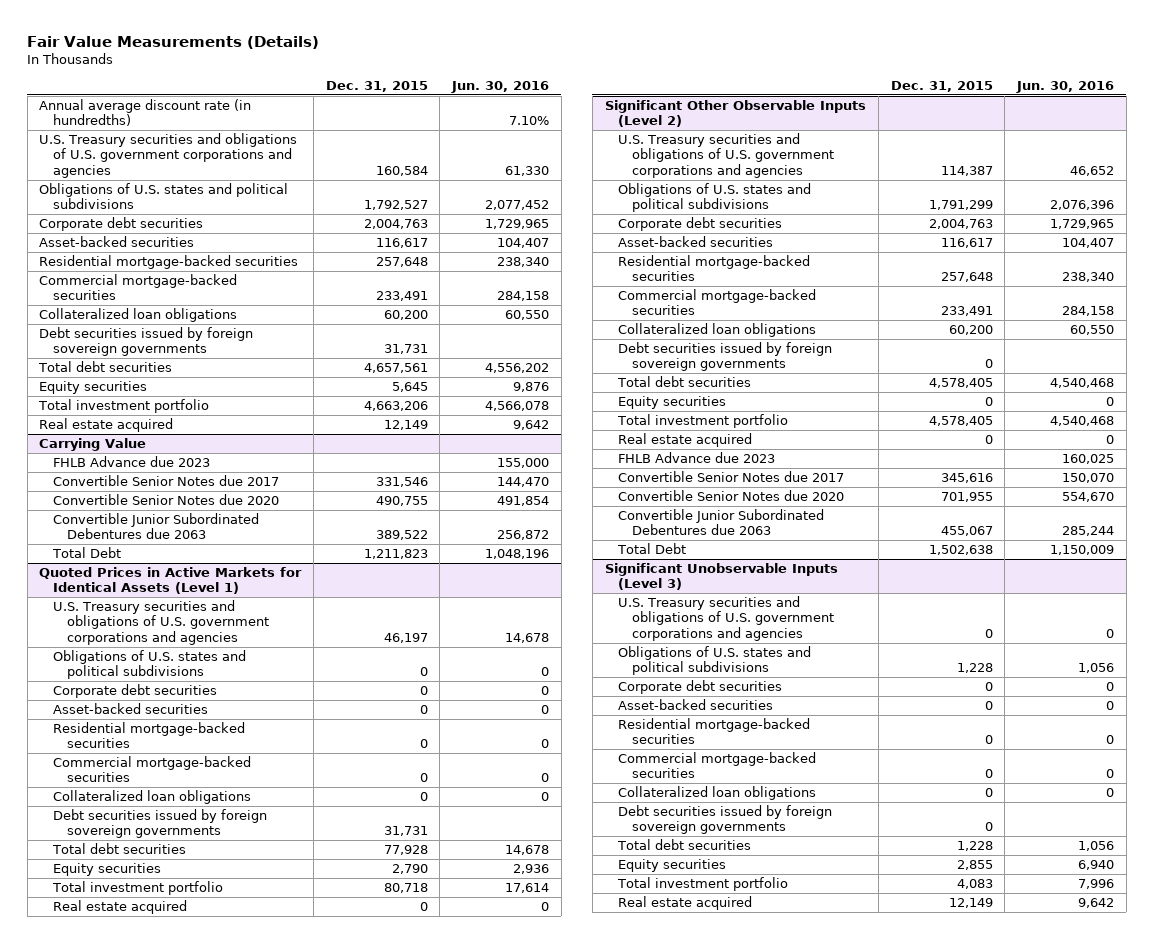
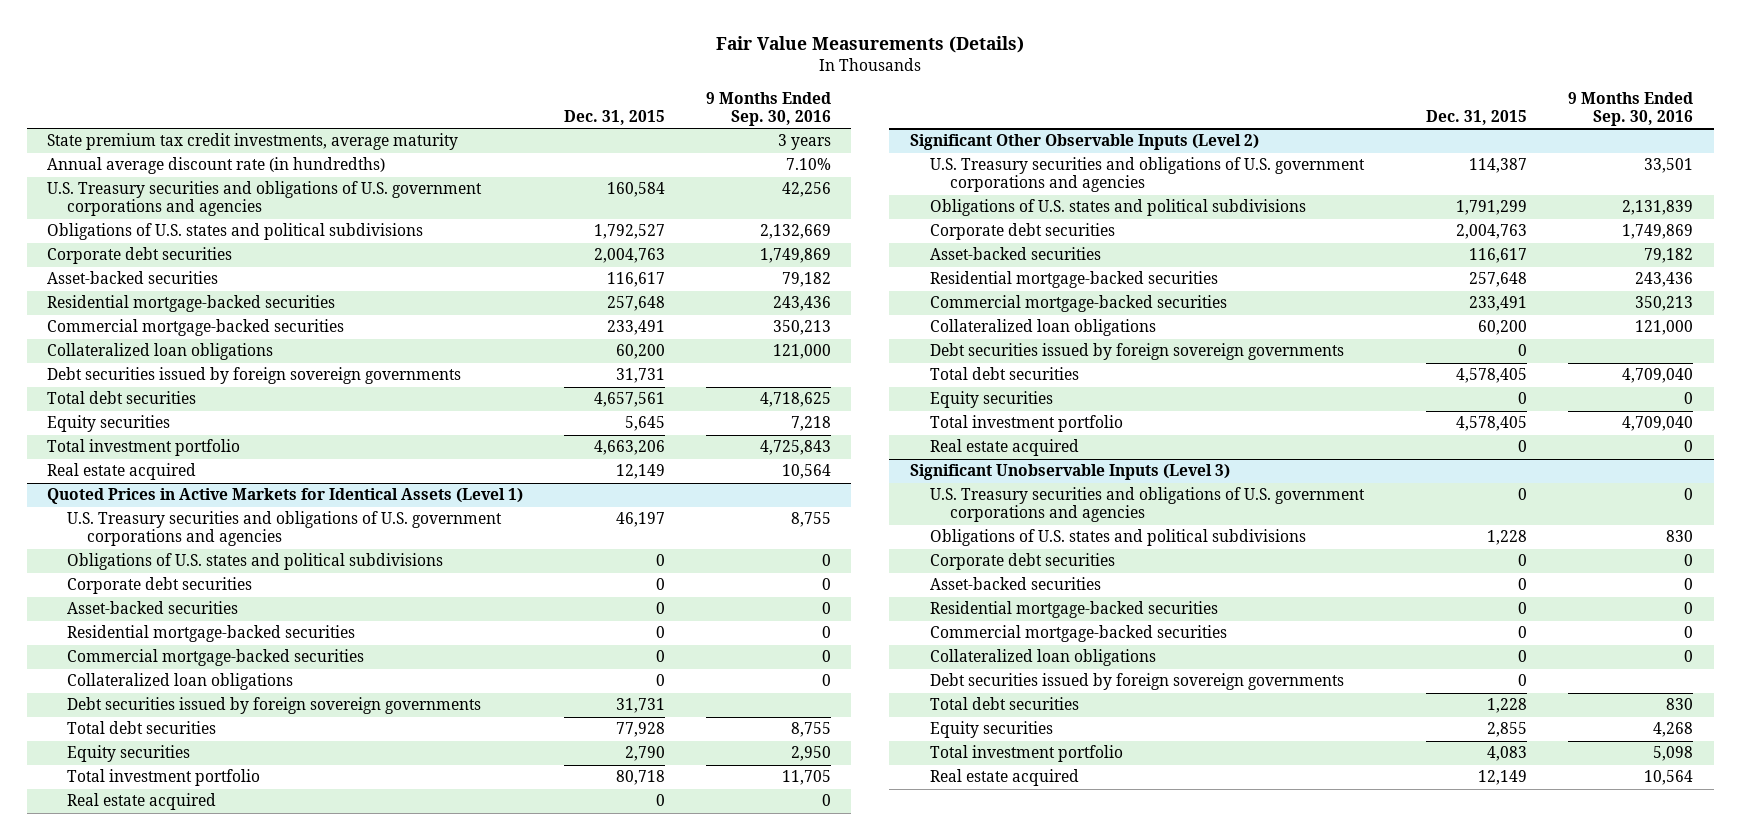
- | Dec. 31, 2015 | Jun. 30, 2016
+ | Dec. 31, 2015 | 9 Months Ended Sep. 30, 2016
+ State premium tax credit investments, average maturity | | 3 years
- Carrying Value
- FHLB Advance due 2023 | | 155,000
- Convertible Senior Notes due 2017 | 331,546 | 144,470
- Convertible Senior Notes due 2020 | 490,755 | 491,854
- Convertible Junior Subordinated Debentures due 2063 | 389,522 | 256,872
- Total Debt | 1,211,823 | 1,048,196
@ Significant Other Observable Inputs (Level 2)
- FHLB Advance due 2023 | | 160,025
- Convertible Senior Notes due 2017 | 345,616 | 150,070
- Convertible Senior Notes due 2020 | 701,955 | 554,670
- Convertible Junior Subordinated Debentures due 2063 | 455,067 | 285,244
- Total Debt | 1,502,638 | 1,150,009

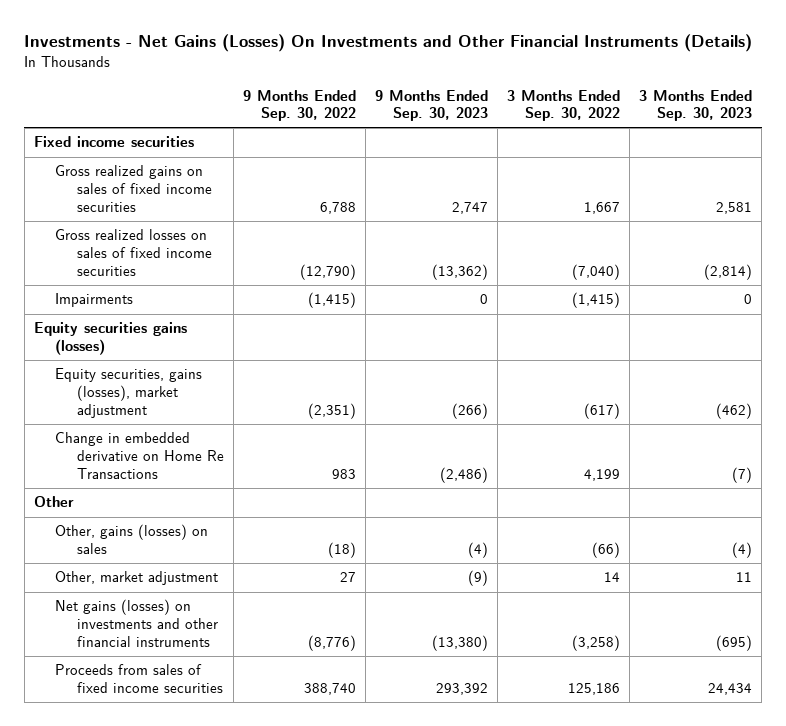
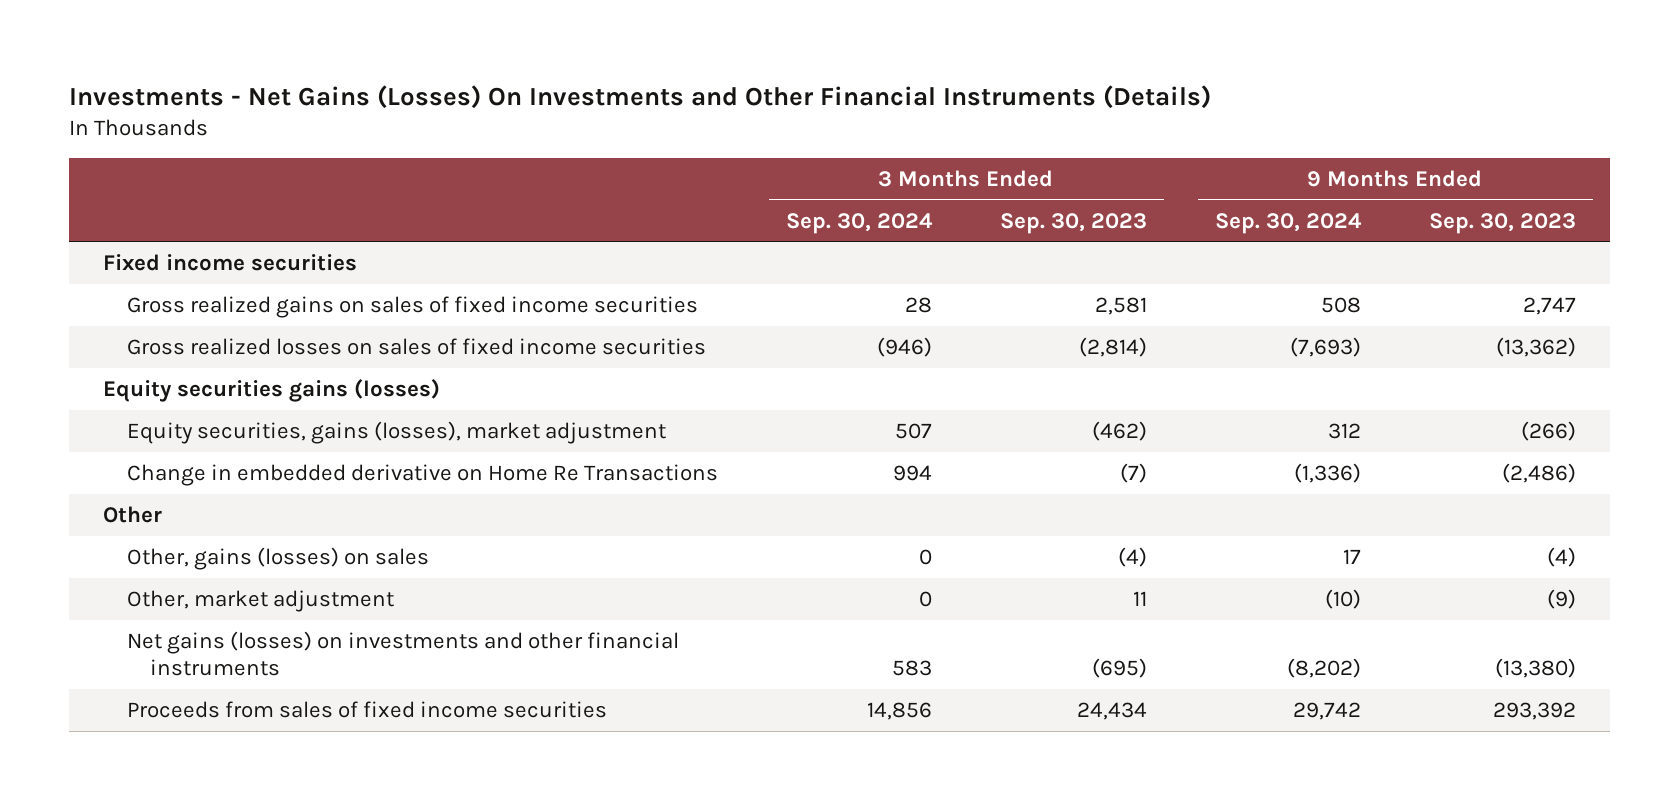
- | 9 Months Ended Sep. 30, 2022 | 9 Months Ended Sep. 30, 2023 | 3 Months Ended Sep. 30, 2022 | 3 Months Ended Sep. 30, 2023
+ | 3 Months Ended Sep. 30, 2024 | 3 Months Ended Sep. 30, 2023 | 9 Months Ended Sep. 30, 2024 | 9 Months Ended Sep. 30, 2023
- Impairments | (1,415) | 0 | (1,415) | 0

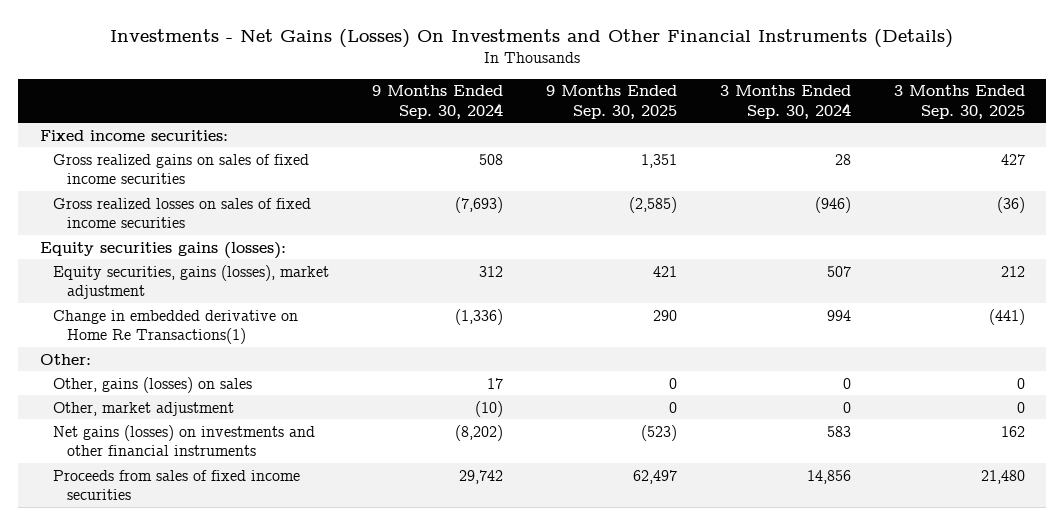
- | 3 Months Ended Sep. 30, 2024 | 3 Months Ended Sep. 30, 2023 | 9 Months Ended Sep. 30, 2024 | 9 Months Ended Sep. 30, 2023
+ | 9 Months Ended Sep. 30, 2024 | 9 Months Ended Sep. 30, 2025 | 3 Months Ended Sep. 30, 2024 | 3 Months Ended Sep. 30, 2025
- Fixed income securities
+ Fixed income securities:
- Equity securities gains (losses)
+ Equity securities gains (losses):
- Change in embedded derivative on Home Re Transactions | 994 | (7) | (1,336) | (2,486)
- Other
+ Change in embedded derivative on Home Re Transactions(1) | (1,336) | 290 | 994 | (441)
+ Other:

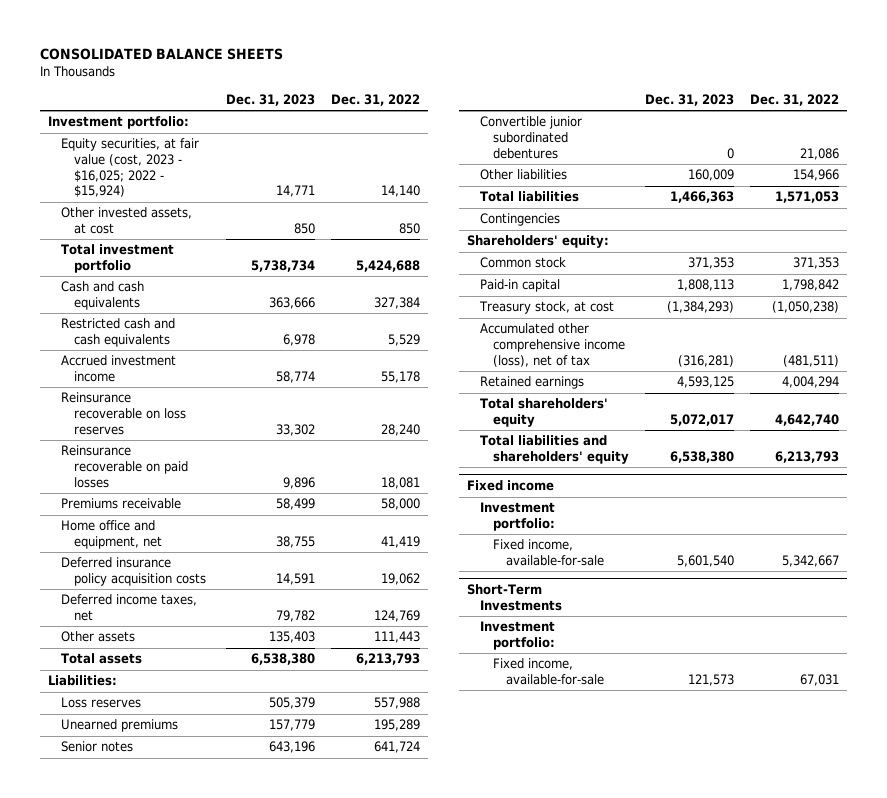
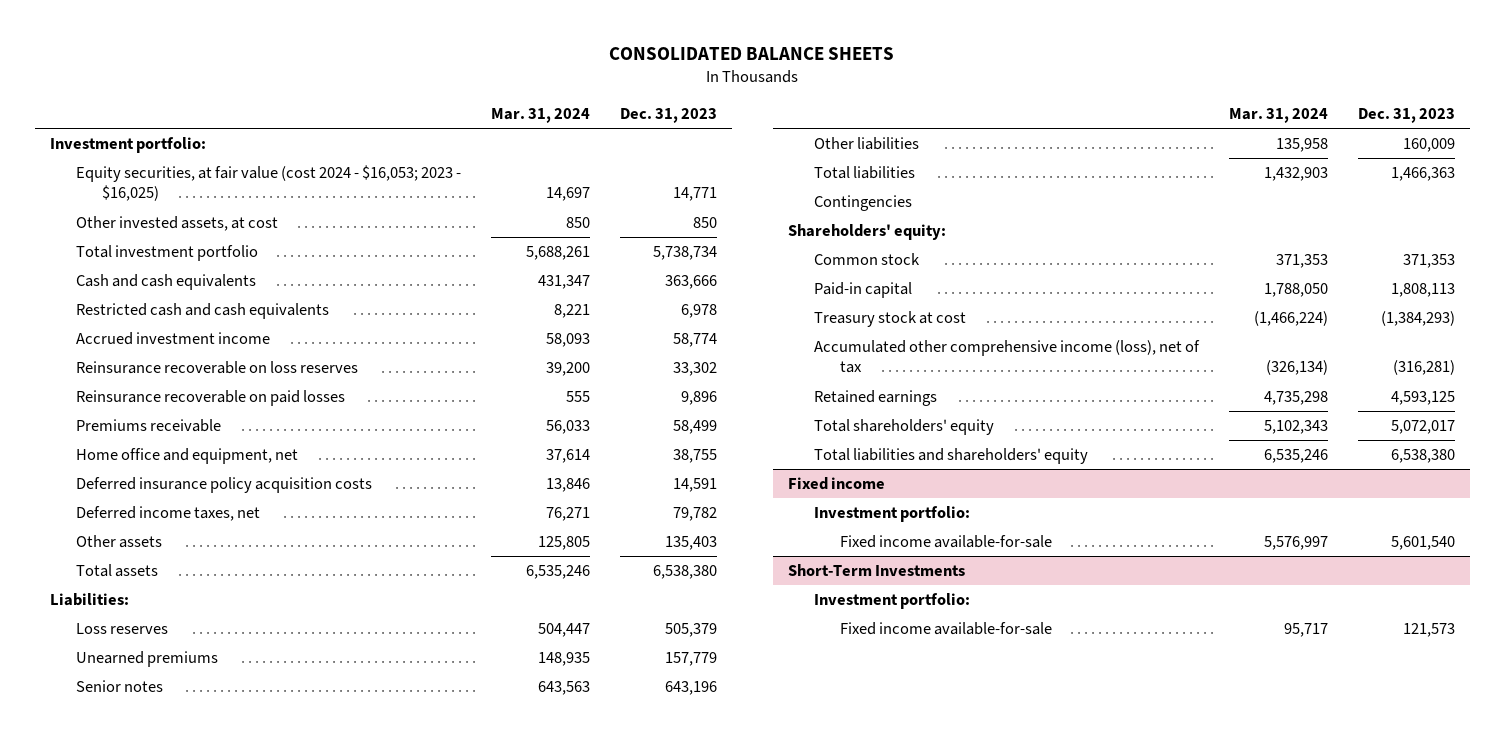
- | Dec. 31, 2023 | Dec. 31, 2022
+ | Mar. 31, 2024 | Dec. 31, 2023
- Equity securities, at fair value (cost, 2023 - $16,025; 2022 - $15,924) | 14,771 | 14,140
+ Equity securities, at fair value (cost 2024 - $16,053; 2023 - $16,025) | 14,697 | 14,771
- Convertible junior subordinated debentures | 0 | 21,086
- Treasury stock, at cost | (1,384,293) | (1,050,238)
+ Treasury stock at cost | (1,466,224) | (1,384,293)
@ Fixed income
- Fixed income, available-for-sale | 5,601,540 | 5,342,667
+ Fixed income available-for-sale | 5,576,997 | 5,601,540
@ Short-Term Investments
- Fixed income, available-for-sale | 121,573 | 67,031
+ Fixed income available-for-sale | 95,717 | 121,573

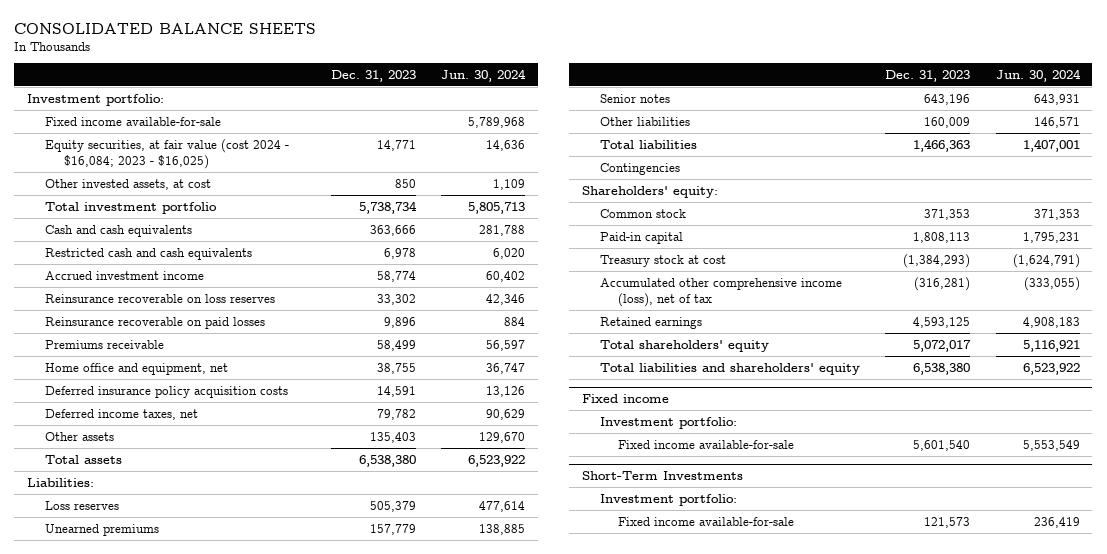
- | Mar. 31, 2024 | Dec. 31, 2023
+ | Dec. 31, 2023 | Jun. 30, 2024
- Equity securities, at fair value (cost 2024 - $16,053; 2023 - $16,025) | 14,697 | 14,771
+ Fixed income available-for-sale | | 5,789,968
+ Equity securities, at fair value (cost 2024 - $16,084; 2023 - $16,025) | 14,771 | 14,636

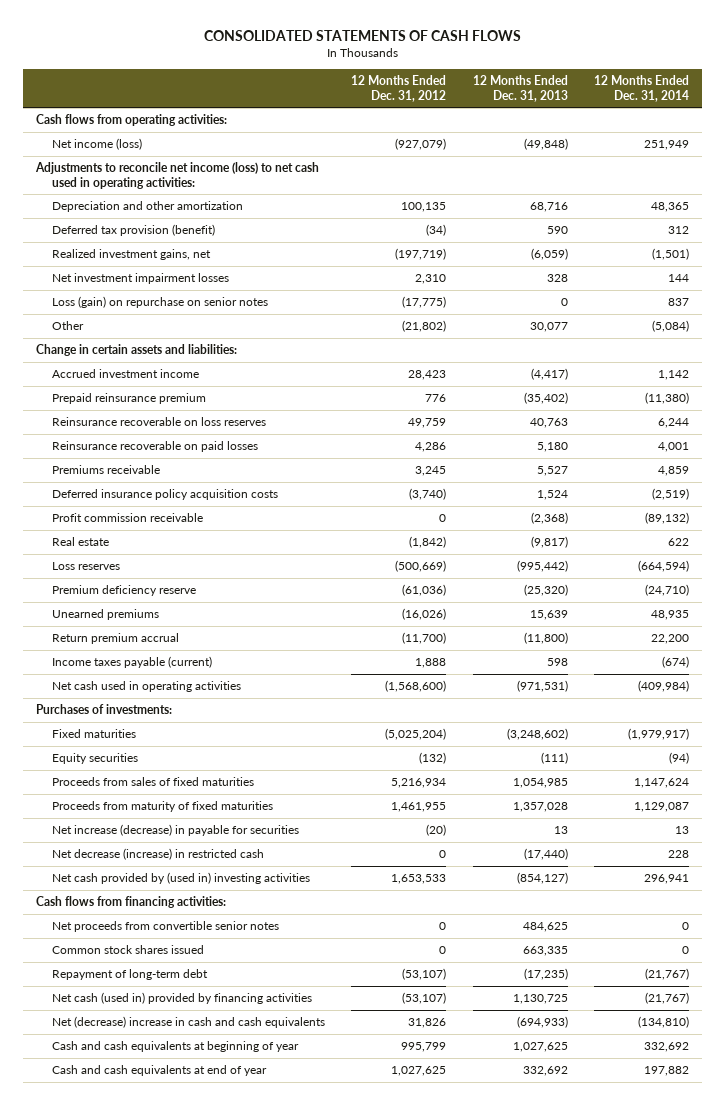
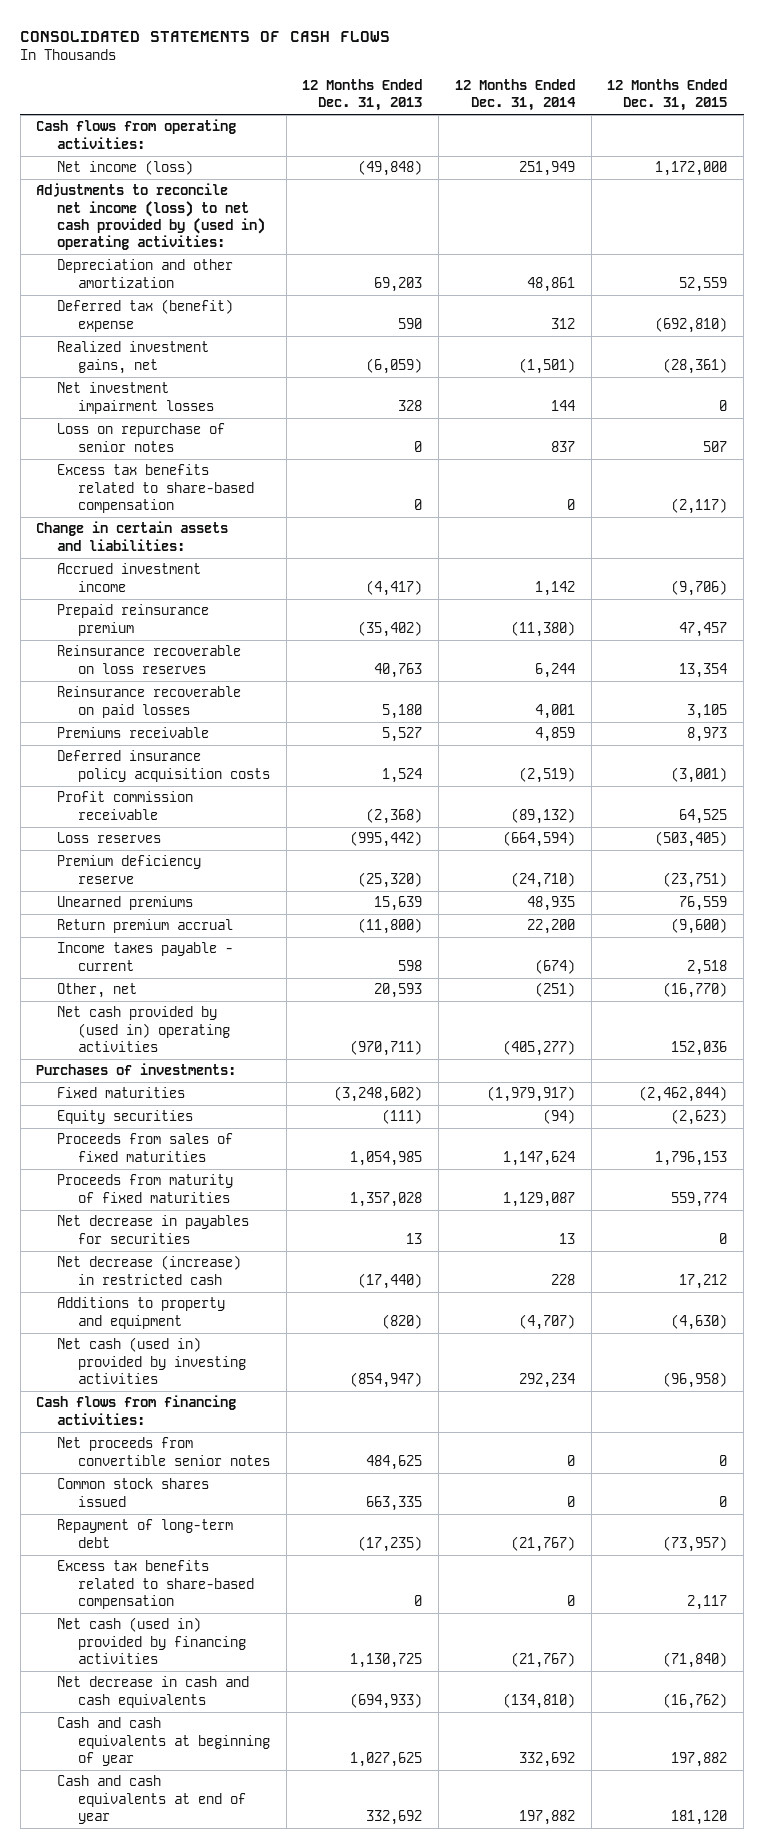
- | 12 Months Ended Dec. 31, 2012 | 12 Months Ended Dec. 31, 2013 | 12 Months Ended Dec. 31, 2014
+ | 12 Months Ended Dec. 31, 2013 | 12 Months Ended Dec. 31, 2014 | 12 Months Ended Dec. 31, 2015
- Adjustments to reconcile net income (loss) to net cash used in operating activities:
- Depreciation and other amortization | 100,135 | 68,716 | 48,365
- Deferred tax provision (benefit) | (34) | 590 | 312
+ Adjustments to reconcile net income (loss) to net cash provided by (used in) operating activities:
+ Depreciation and other amortization | 69,203 | 48,861 | 52,559
+ Deferred tax (benefit) expense | 590 | 312 | (692,810)
- Loss (gain) on repurchase on senior notes | (17,775) | 0 | 837
- Other | (21,802) | 30,077 | (5,084)
+ Loss on repurchase of senior notes | 0 | 837 | 507
+ Excess tax benefits related to share-based compensation | 0 | 0 | (2,117)
- Real estate | (1,842) | (9,817) | 622
- Income taxes payable (current) | 1,888 | 598 | (674)
- Net cash used in operating activities | (1,568,600) | (971,531) | (409,984)
+ Income taxes payable - current | 598 | (674) | 2,518
+ Other, net | 20,593 | (251) | (16,770)
+ Net cash provided by (used in) operating activities | (970,711) | (405,277) | 152,036
- Net increase (decrease) in payable for securities | (20) | 13 | 13
+ Net decrease in payables for securities | 13 | 13 | 0
- Net cash provided by (used in) investing activities | 1,653,533 | (854,127) | 296,941
+ Additions to property and equipment | (820) | (4,707) | (4,630)
+ Net cash (used in) provided by investing activities | (854,947) | 292,234 | (96,958)
+ Excess tax benefits related to share-based compensation | 0 | 0 | 2,117
- Net (decrease) increase in cash and cash equivalents | 31,826 | (694,933) | (134,810)
+ Net decrease in cash and cash equivalents | (694,933) | (134,810) | (16,762)

